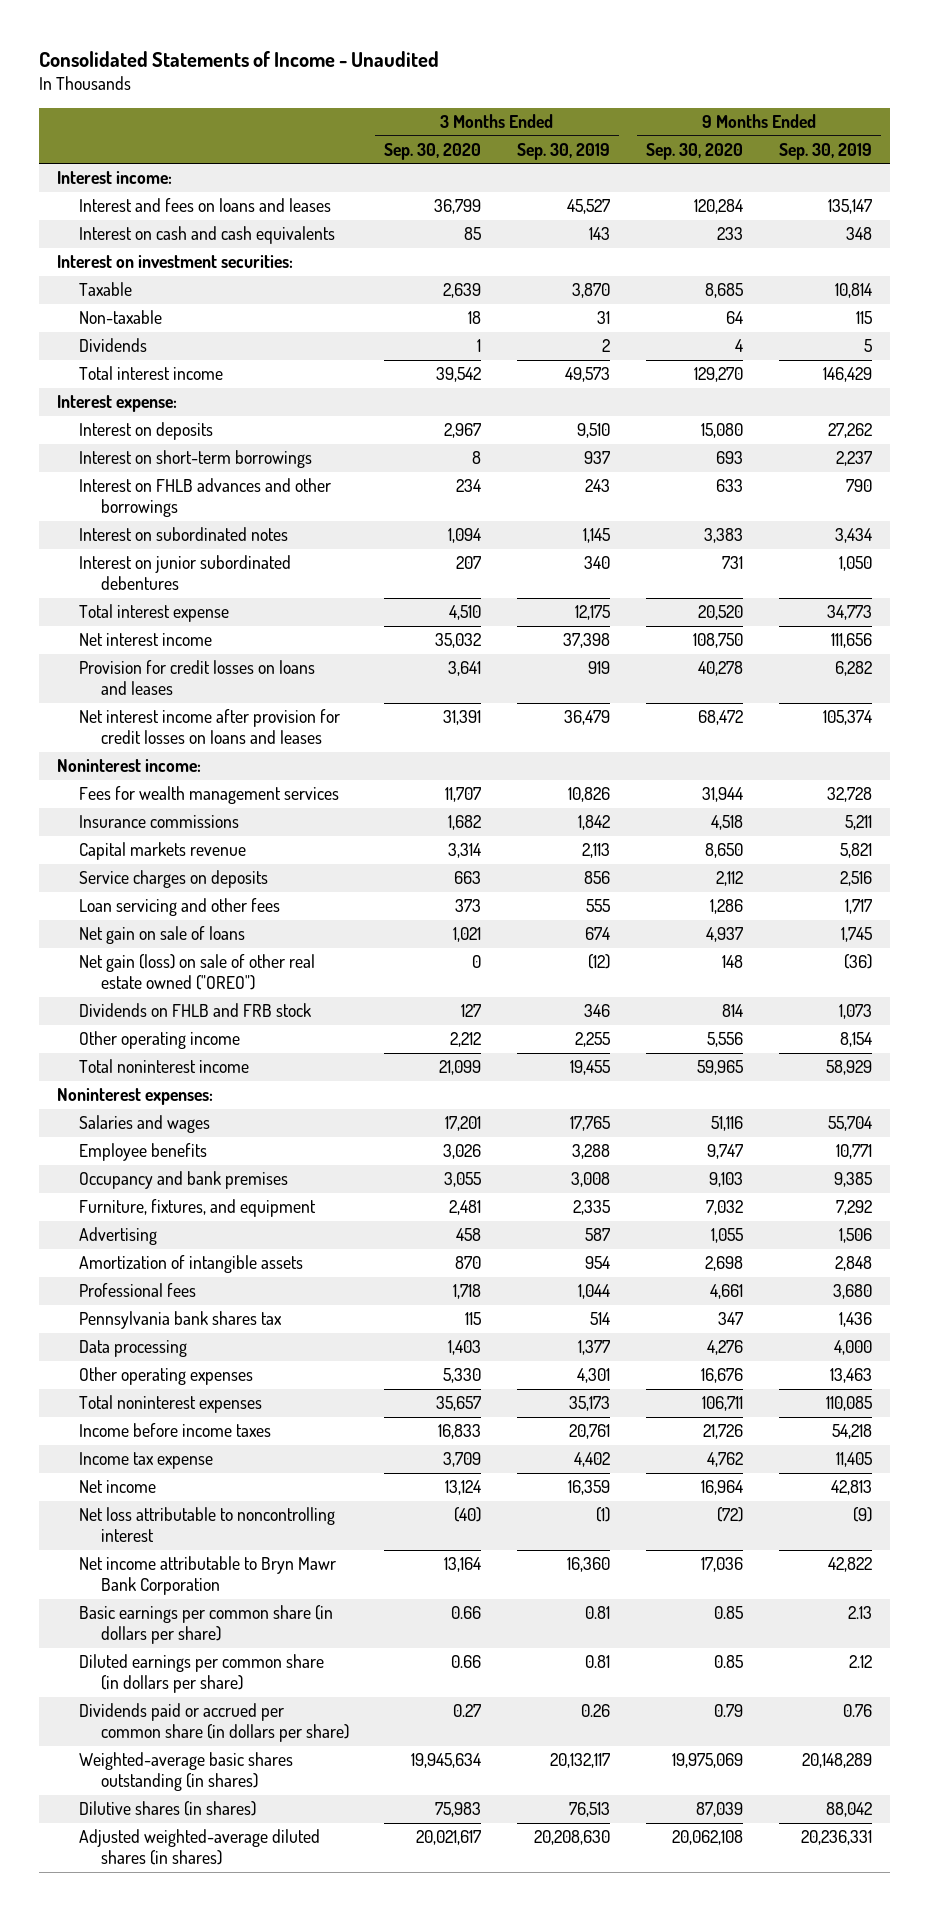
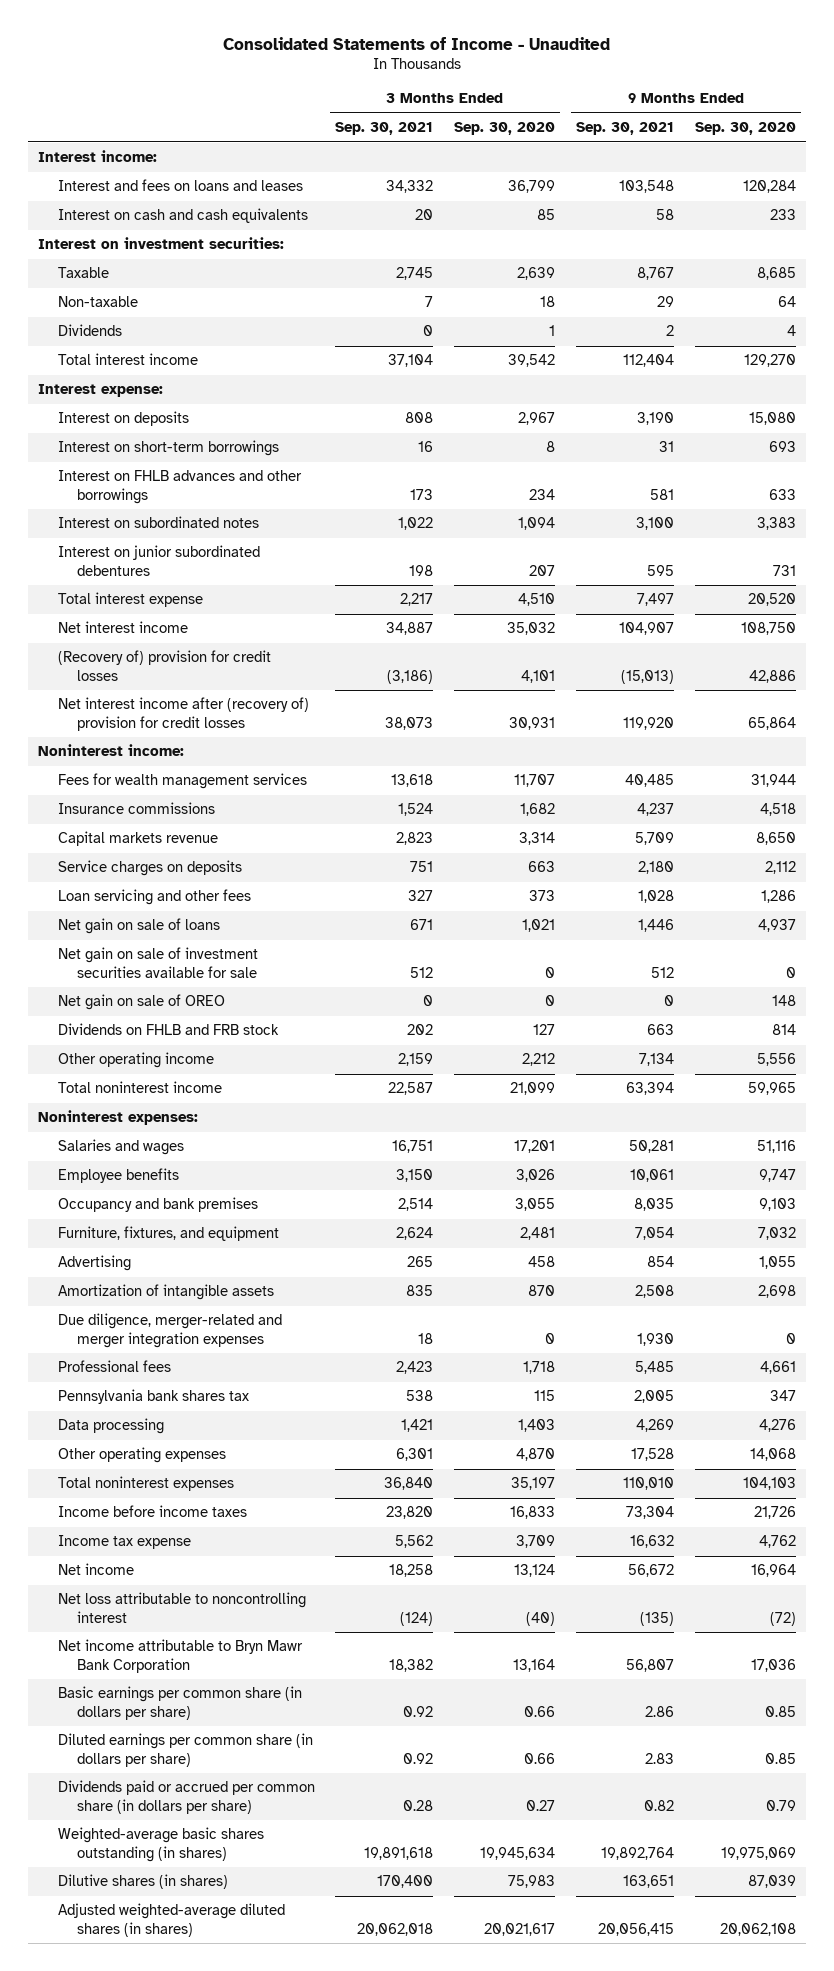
- | 3 Months Ended Sep. 30, 2020 | 3 Months Ended Sep. 30, 2019 | 9 Months Ended Sep. 30, 2020 | 9 Months Ended Sep. 30, 2019
+ | 3 Months Ended Sep. 30, 2021 | 3 Months Ended Sep. 30, 2020 | 9 Months Ended Sep. 30, 2021 | 9 Months Ended Sep. 30, 2020
- Provision for credit losses on loans and leases | 3,641 | 919 | 40,278 | 6,282
- Net interest income after provision for credit losses on loans and leases | 31,391 | 36,479 | 68,472 | 105,374
+ (Recovery of) provision for credit losses | (3,186) | 4,101 | (15,013) | 42,886
+ Net interest income after (recovery of) provision for credit losses | 38,073 | 30,931 | 119,920 | 65,864
- Net gain (loss) on sale of other real estate owned ("OREO") | 0 | (12) | 148 | (36)
+ Net gain on sale of investment securities available for sale | 512 | 0 | 512 | 0
+ Net gain on sale of OREO | 0 | 0 | 0 | 148
+ Due diligence, merger-related and merger integration expenses | 18 | 0 | 1,930 | 0
- Other operating expenses | 5,330 | 4,301 | 16,676 | 13,463
- Total noninterest expenses | 35,657 | 35,173 | 106,711 | 110,085
+ Other operating expenses | 6,301 | 4,870 | 17,528 | 14,068
+ Total noninterest expenses | 36,840 | 35,197 | 110,010 | 104,103

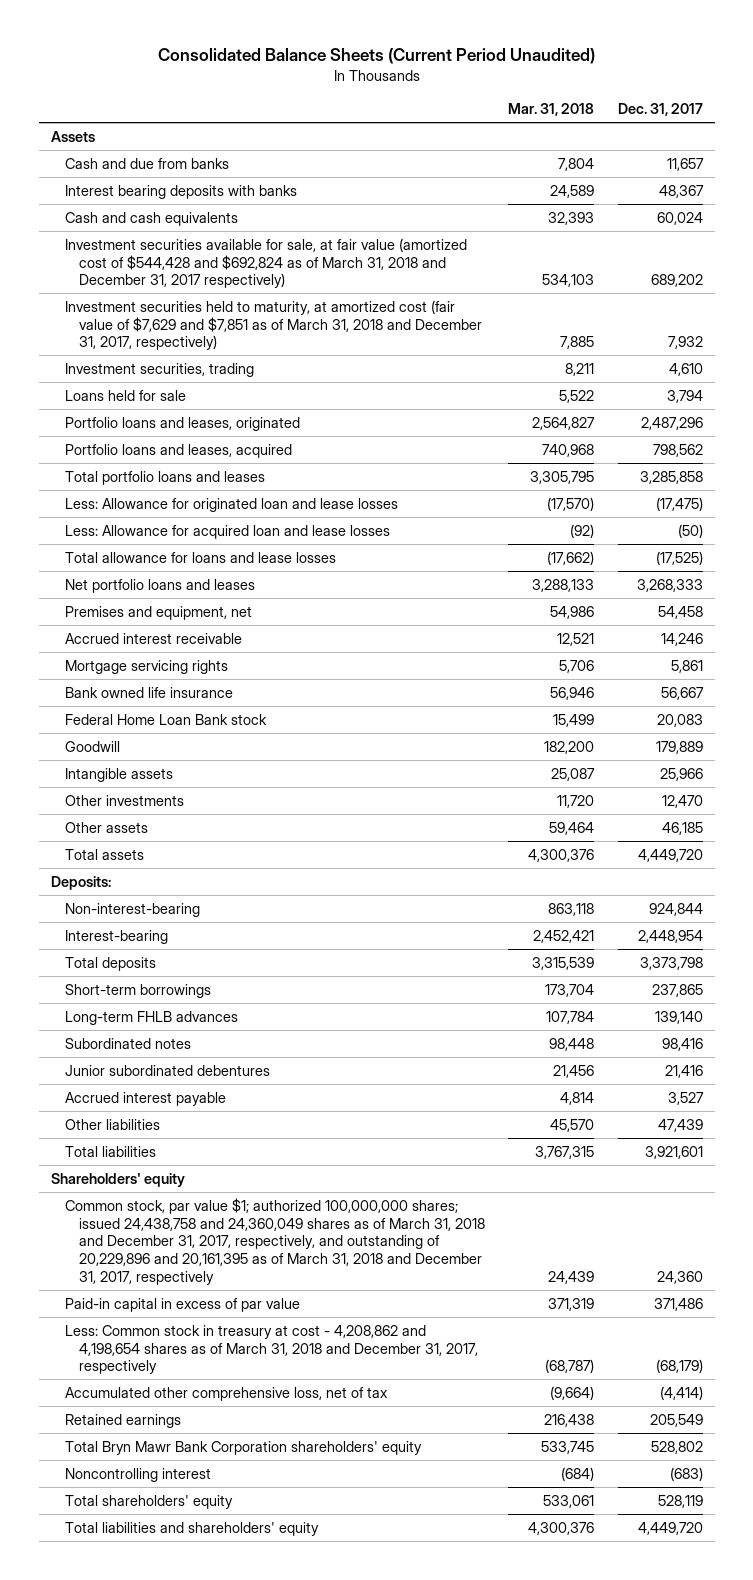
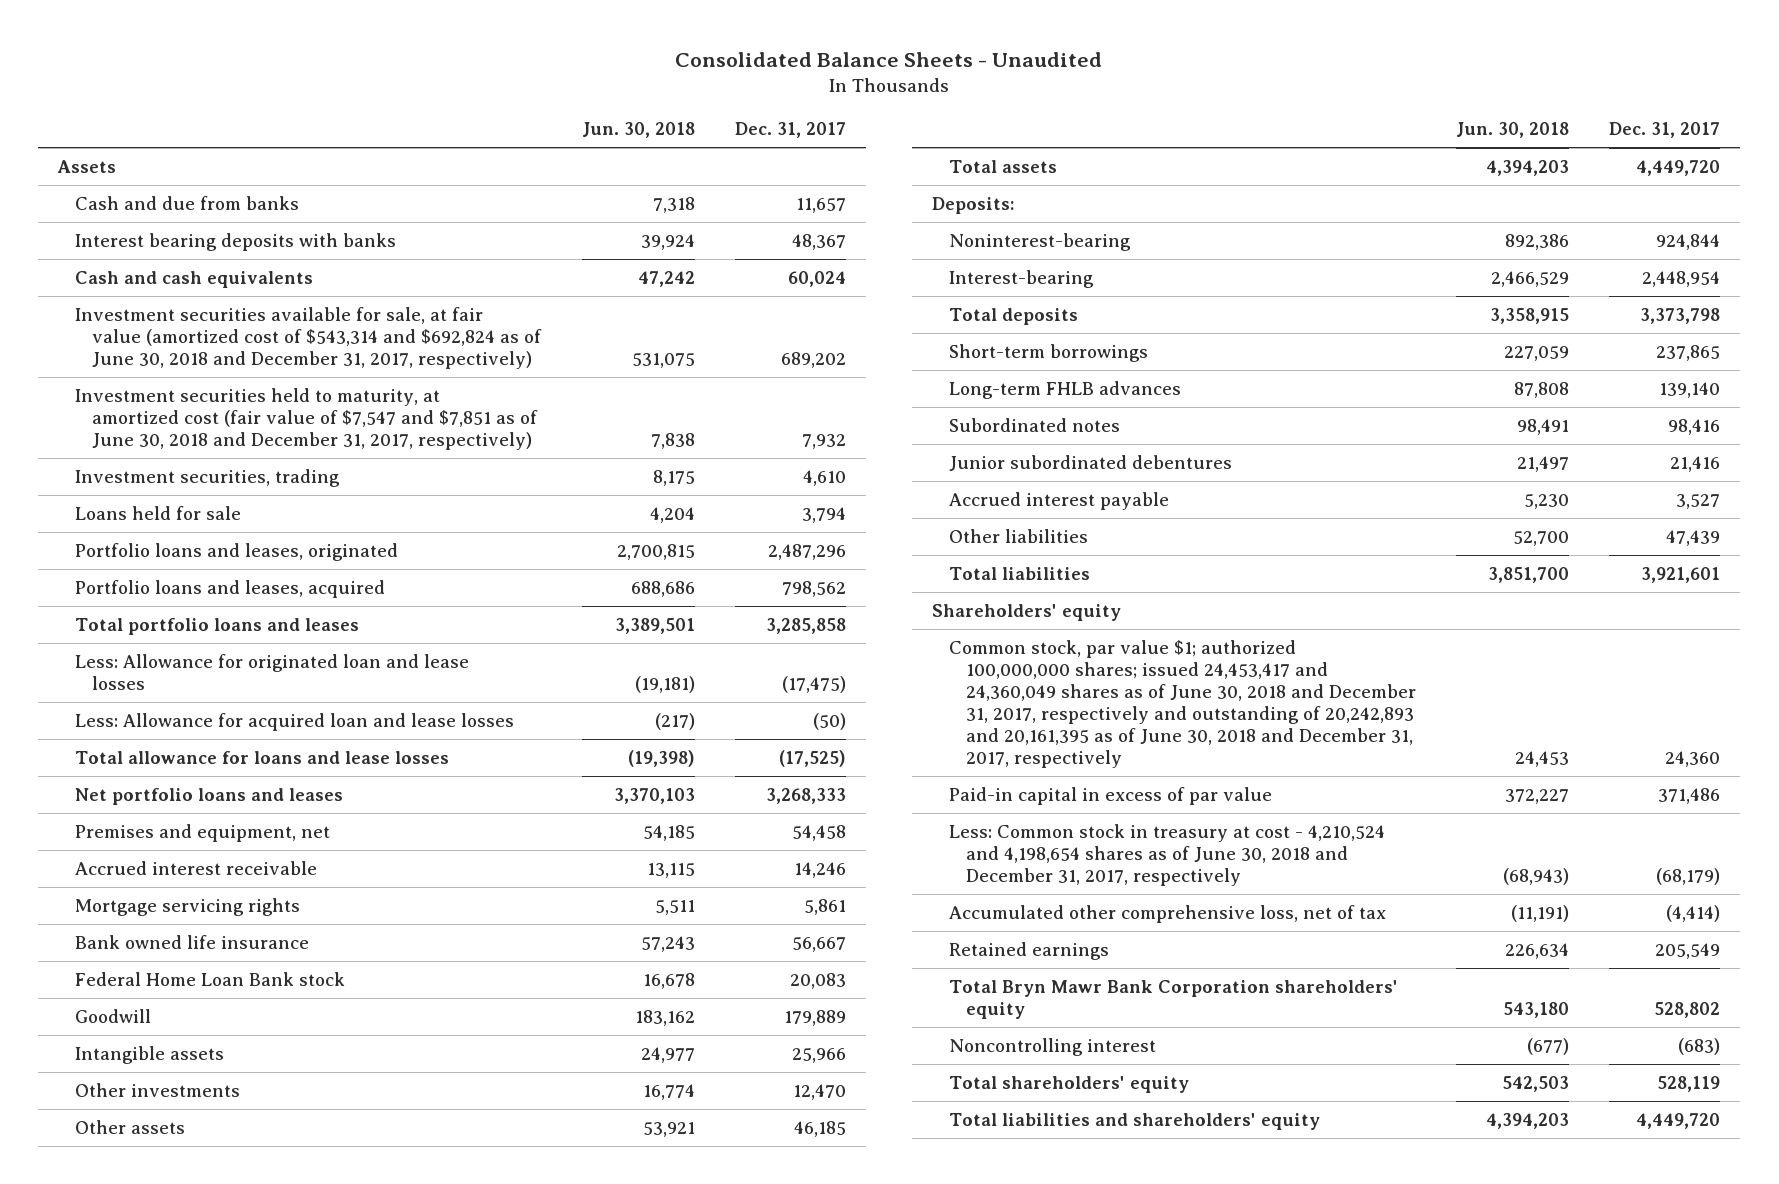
- Consolidated Balance Sheets (Current Period Unaudited)
+ Consolidated Balance Sheets - Unaudited
- | Mar. 31, 2018 | Dec. 31, 2017
+ | Jun. 30, 2018 | Dec. 31, 2017
- Investment securities available for sale, at fair value (amortized cost of $544,428 and $692,824 as of March 31, 2018 and December 31, 2017 respectively) | 534,103 | 689,202
- Investment securities held to maturity, at amortized cost (fair value of $7,629 and $7,851 as of March 31, 2018 and December 31, 2017, respectively) | 7,885 | 7,932
+ Investment securities available for sale, at fair value (amortized cost of $543,314 and $692,824 as of June 30, 2018 and December 31, 2017, respectively) | 531,075 | 689,202
+ Investment securities held to maturity, at amortized cost (fair value of $7,547 and $7,851 as of June 30, 2018 and December 31, 2017, respectively) | 7,838 | 7,932
- Non-interest-bearing | 863,118 | 924,844
+ Noninterest-bearing | 892,386 | 924,844
- Common stock, par value $1; authorized 100,000,000 shares; issued 24,438,758 and 24,360,049 shares as of March 31, 2018 and December 31, 2017, respectively, and outstanding of 20,229,896 and 20,161,395 as of March 31, 2018 and December 31, 2017, respectively | 24,439 | 24,360
+ Common stock, par value $1; authorized 100,000,000 shares; issued 24,453,417 and 24,360,049 shares as of June 30, 2018 and December 31, 2017, respectively and outstanding of 20,242,893 and 20,161,395 as of June 30, 2018 and December 31, 2017, respectively | 24,453 | 24,360
- Less: Common stock in treasury at cost - 4,208,862 and 4,198,654 shares as of March 31, 2018 and December 31, 2017, respectively | (68,787) | (68,179)
+ Less: Common stock in treasury at cost - 4,210,524 and 4,198,654 shares as of June 30, 2018 and December 31, 2017, respectively | (68,943) | (68,179)

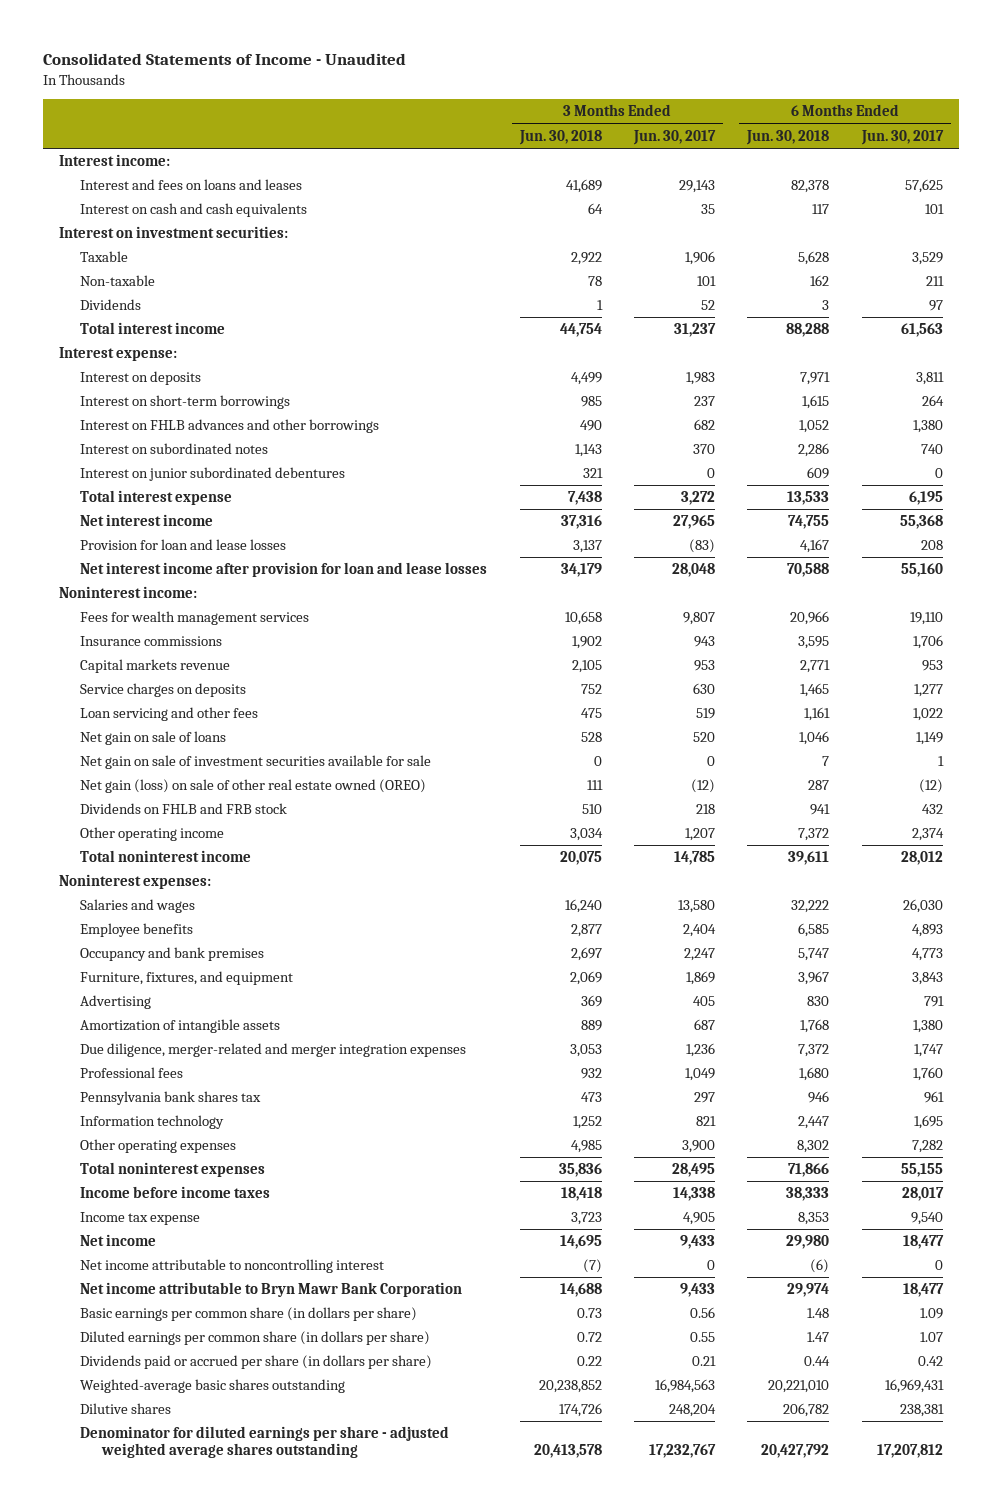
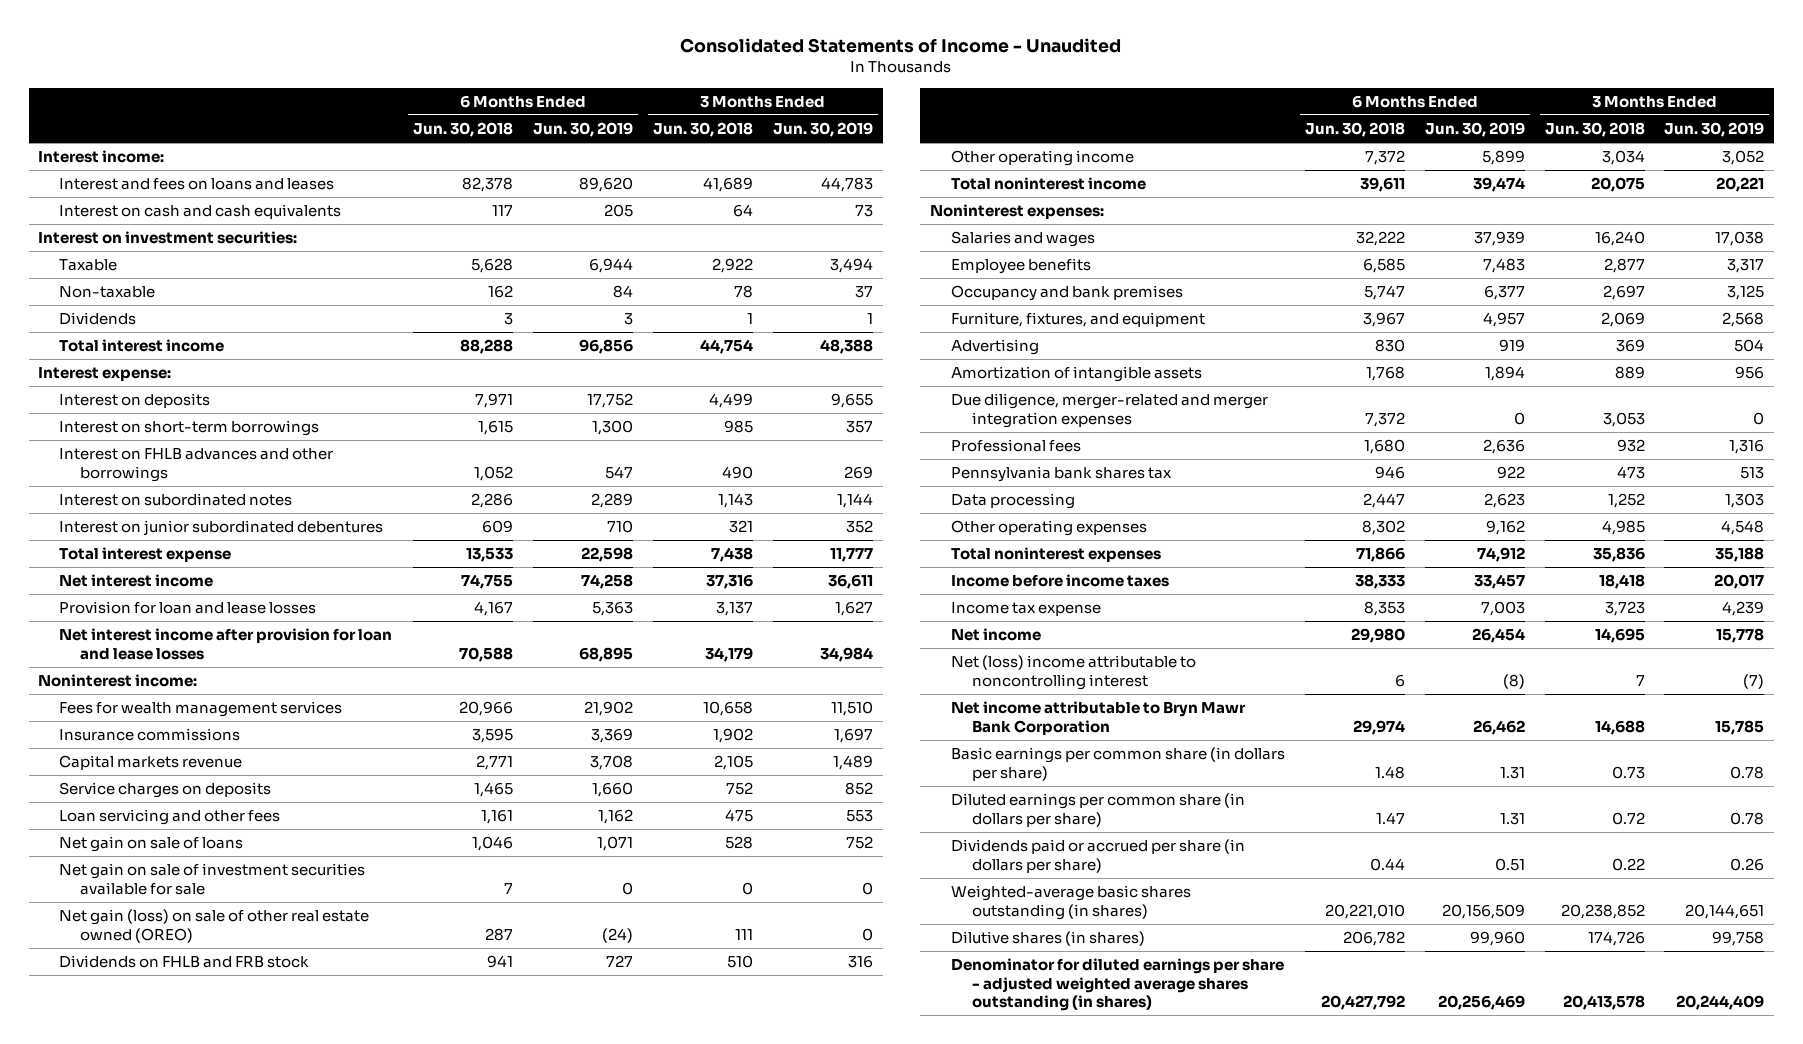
- | 3 Months Ended Jun. 30, 2018 | 3 Months Ended Jun. 30, 2017 | 6 Months Ended Jun. 30, 2018 | 6 Months Ended Jun. 30, 2017
+ | 6 Months Ended Jun. 30, 2018 | 6 Months Ended Jun. 30, 2019 | 3 Months Ended Jun. 30, 2018 | 3 Months Ended Jun. 30, 2019
- Information technology | 1,252 | 821 | 2,447 | 1,695
+ Data processing | 2,447 | 2,623 | 1,252 | 1,303
- Net income attributable to noncontrolling interest | (7) | 0 | (6) | 0
+ Net (loss) income attributable to noncontrolling interest | 6 | (8) | 7 | (7)
- Weighted-average basic shares outstanding | 20,238,852 | 16,984,563 | 20,221,010 | 16,969,431
- Dilutive shares | 174,726 | 248,204 | 206,782 | 238,381
- Denominator for diluted earnings per share - adjusted weighted average shares outstanding | 20,413,578 | 17,232,767 | 20,427,792 | 17,207,812
+ Weighted-average basic shares outstanding (in shares) | 20,221,010 | 20,156,509 | 20,238,852 | 20,144,651
+ Dilutive shares (in shares) | 206,782 | 99,960 | 174,726 | 99,758
+ Denominator for diluted earnings per share - adjusted weighted average shares outstanding (in shares) | 20,427,792 | 20,256,469 | 20,413,578 | 20,244,409

